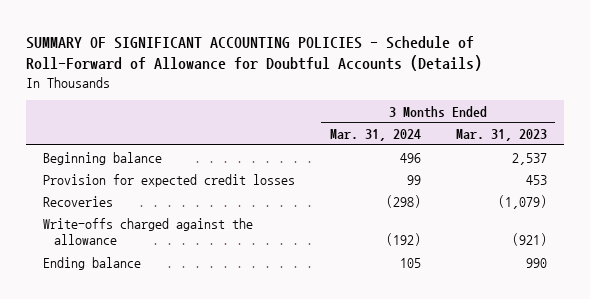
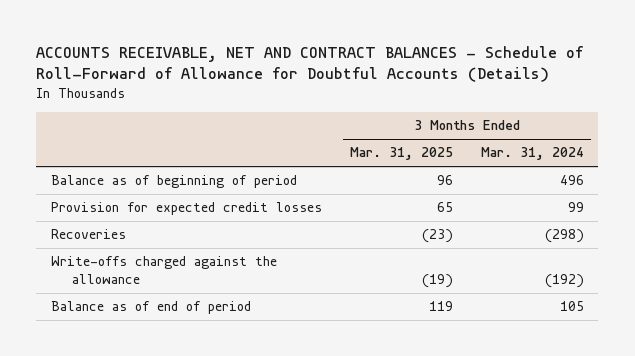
- SUMMARY OF SIGNIFICANT ACCOUNTING POLICIES - Schedule of Roll-Forward of Allowance for Doubtful Accounts (Details)
+ ACCOUNTS RECEIVABLE, NET AND CONTRACT BALANCES - Schedule of Roll-Forward of Allowance for Doubtful Accounts (Details)
- | 3 Months Ended Mar. 31, 2024 | 3 Months Ended Mar. 31, 2023
+ | 3 Months Ended Mar. 31, 2025 | 3 Months Ended Mar. 31, 2024
- Beginning balance | 496 | 2,537
+ Balance as of beginning of period | 96 | 496
- Ending balance | 105 | 990
+ Balance as of end of period | 119 | 105

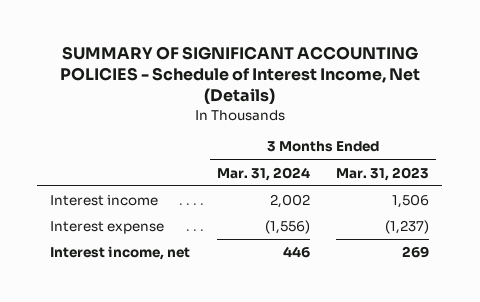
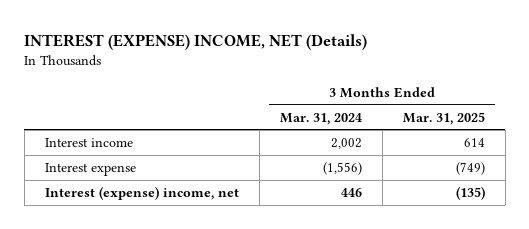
- SUMMARY OF SIGNIFICANT ACCOUNTING POLICIES - Schedule of Interest Income, Net (Details)
+ INTEREST (EXPENSE) INCOME, NET (Details)
- | 3 Months Ended Mar. 31, 2024 | 3 Months Ended Mar. 31, 2023
+ | 3 Months Ended Mar. 31, 2024 | 3 Months Ended Mar. 31, 2025
- Interest income, net | 446 | 269
+ Interest (expense) income, net | 446 | (135)

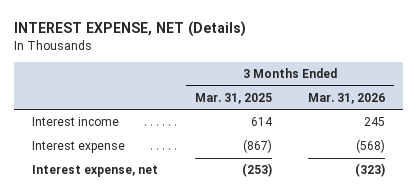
- INTEREST (EXPENSE) INCOME, NET (Details)
+ INTEREST EXPENSE, NET (Details)
- | 3 Months Ended Mar. 31, 2024 | 3 Months Ended Mar. 31, 2025
+ | 3 Months Ended Mar. 31, 2025 | 3 Months Ended Mar. 31, 2026
- Interest expense | (1,556) | (749)
- Interest (expense) income, net | 446 | (135)
+ Interest expense | (867) | (568)
+ Interest expense, net | (253) | (323)

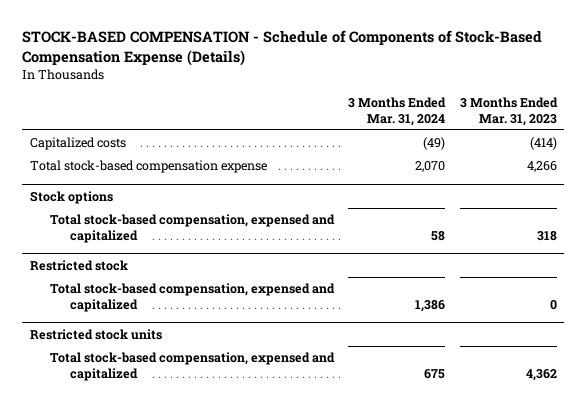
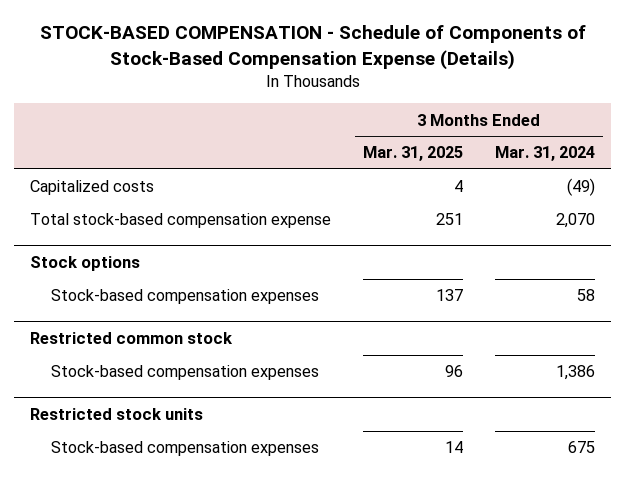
- | 3 Months Ended Mar. 31, 2024 | 3 Months Ended Mar. 31, 2023
+ | 3 Months Ended Mar. 31, 2025 | 3 Months Ended Mar. 31, 2024
@ Stock options
- Total stock-based compensation, expensed and capitalized | 58 | 318
- Restricted stock
- Total stock-based compensation, expensed and capitalized | 1,386 | 0
@ Stock options
+ Stock-based compensation expenses | 137 | 58
+ Restricted common stock
+ Stock-based compensation expenses | 96 | 1,386
@ Restricted stock units
- Total stock-based compensation, expensed and capitalized | 675 | 4,362
+ Stock-based compensation expenses | 14 | 675

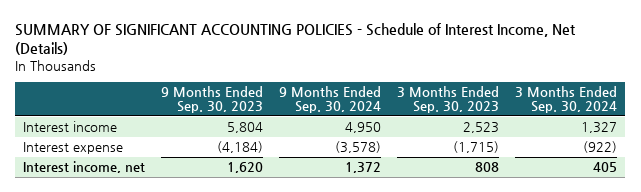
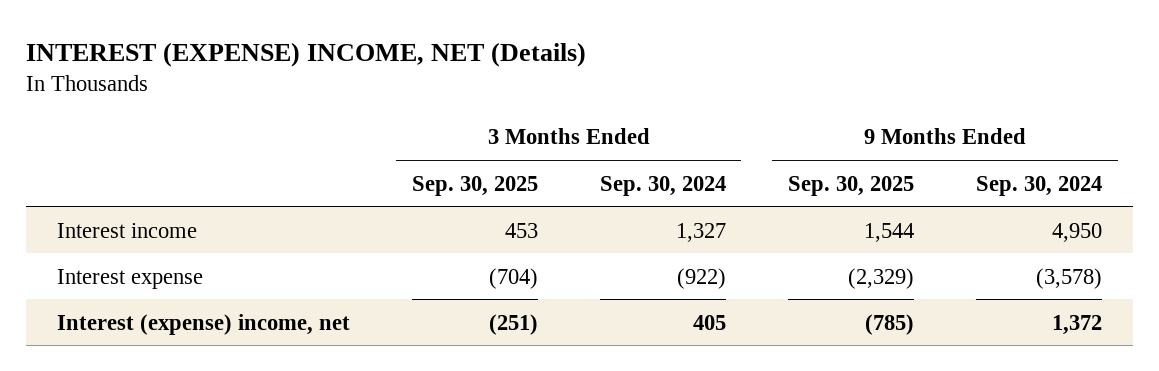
- SUMMARY OF SIGNIFICANT ACCOUNTING POLICIES - Schedule of Interest Income, Net (Details)
+ INTEREST (EXPENSE) INCOME, NET (Details)
- | 9 Months Ended Sep. 30, 2023 | 9 Months Ended Sep. 30, 2024 | 3 Months Ended Sep. 30, 2023 | 3 Months Ended Sep. 30, 2024
+ | 3 Months Ended Sep. 30, 2025 | 3 Months Ended Sep. 30, 2024 | 9 Months Ended Sep. 30, 2025 | 9 Months Ended Sep. 30, 2024
- Interest income, net | 1,620 | 1,372 | 808 | 405
+ Interest (expense) income, net | (251) | 405 | (785) | 1,372

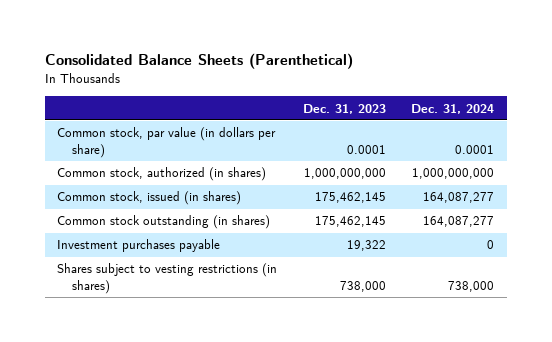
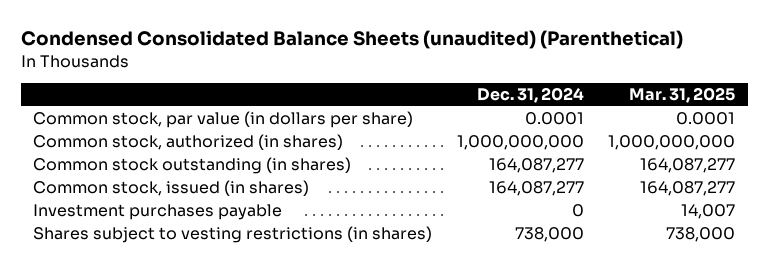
- Consolidated Balance Sheets (Parenthetical)
+ Condensed Consolidated Balance Sheets (unaudited) (Parenthetical)
- | Dec. 31, 2023 | Dec. 31, 2024
+ | Dec. 31, 2024 | Mar. 31, 2025
moved down: Common stock, issued (in shares) | 164,087,277 | 164,087,277

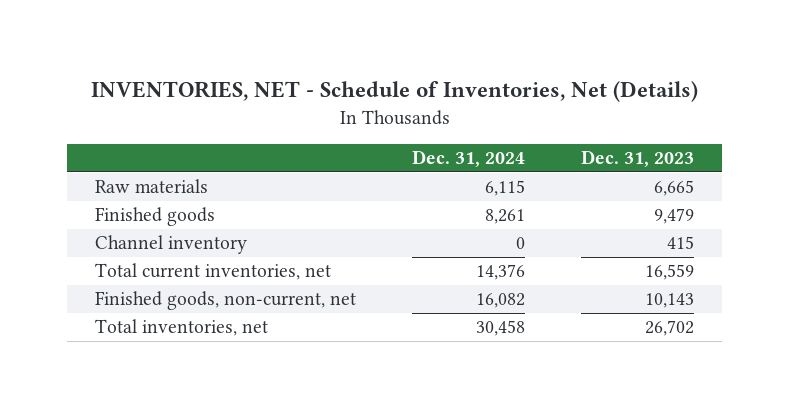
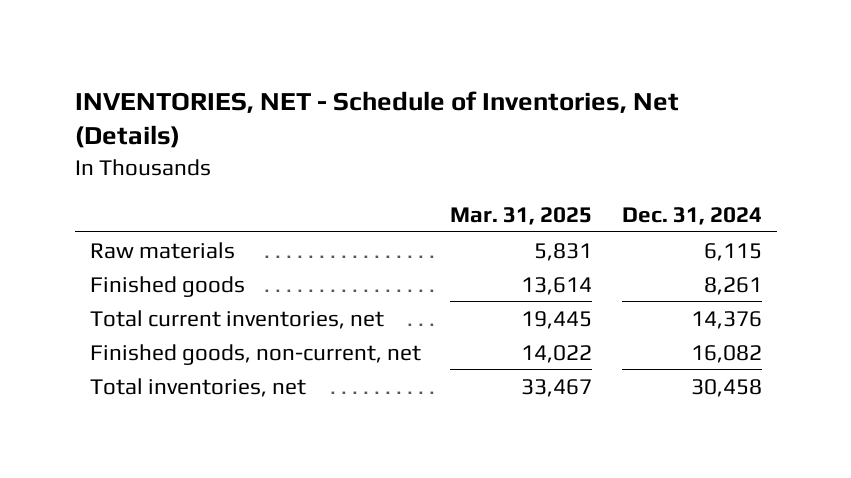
- | Dec. 31, 2024 | Dec. 31, 2023
+ | Mar. 31, 2025 | Dec. 31, 2024
- Channel inventory | 0 | 415

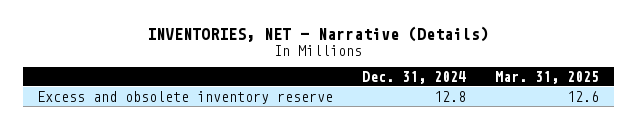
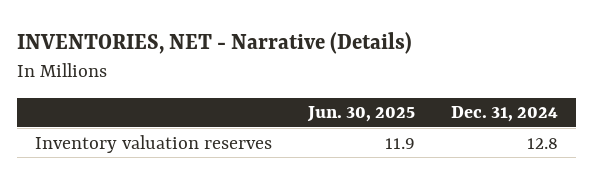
- | Dec. 31, 2024 | Mar. 31, 2025
+ | Jun. 30, 2025 | Dec. 31, 2024
- Excess and obsolete inventory reserve | 12.8 | 12.6
+ Inventory valuation reserves | 11.9 | 12.8

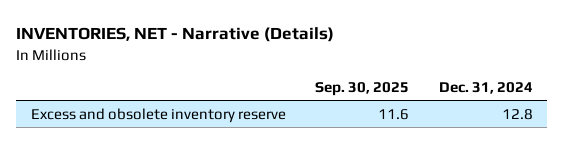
- | Jun. 30, 2025 | Dec. 31, 2024
+ | Sep. 30, 2025 | Dec. 31, 2024
- Inventory valuation reserves | 11.9 | 12.8
+ Excess and obsolete inventory reserve | 11.6 | 12.8

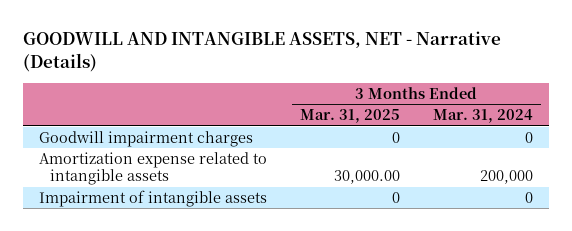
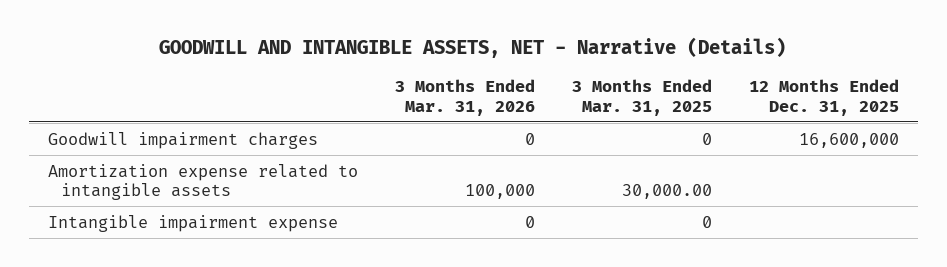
- | 3 Months Ended Mar. 31, 2025 | 3 Months Ended Mar. 31, 2024
+ | 3 Months Ended Mar. 31, 2026 | 3 Months Ended Mar. 31, 2025 | 12 Months Ended Dec. 31, 2025
- Impairment of intangible assets | 0 | 0
+ Intangible impairment expense | 0 | 0 |

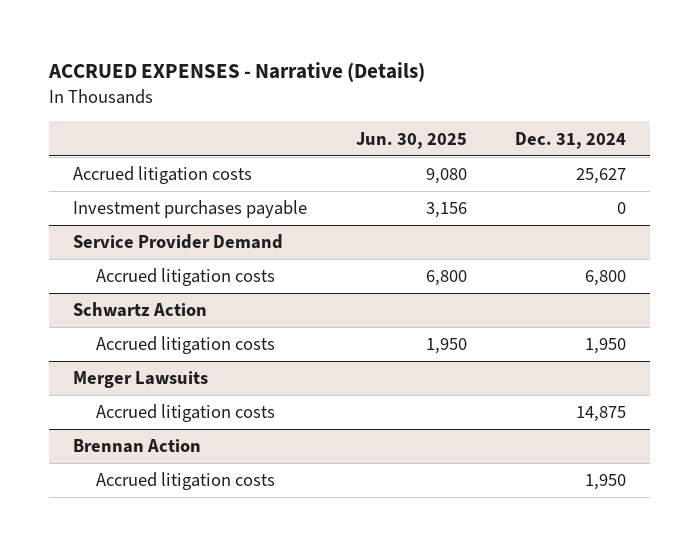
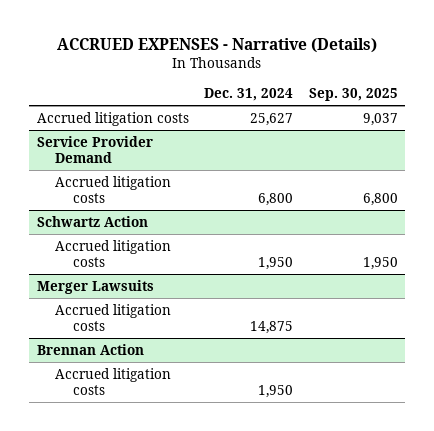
- | Jun. 30, 2025 | Dec. 31, 2024
+ | Dec. 31, 2024 | Sep. 30, 2025
- Investment purchases payable | 3,156 | 0

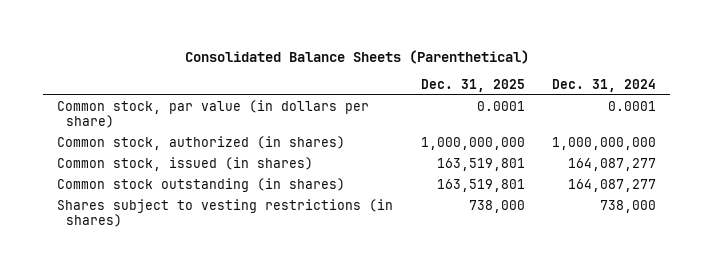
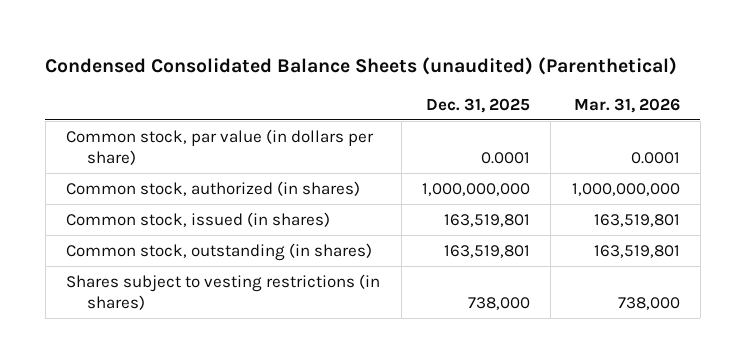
- Consolidated Balance Sheets (Parenthetical)
+ Condensed Consolidated Balance Sheets (unaudited) (Parenthetical)
- | Dec. 31, 2025 | Dec. 31, 2024
+ | Dec. 31, 2025 | Mar. 31, 2026
- Common stock outstanding (in shares) | 163,519,801 | 164,087,277
+ Common stock, outstanding (in shares) | 163,519,801 | 163,519,801

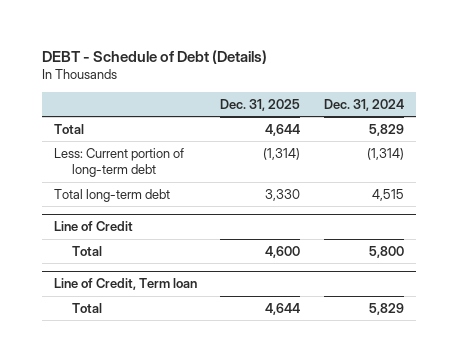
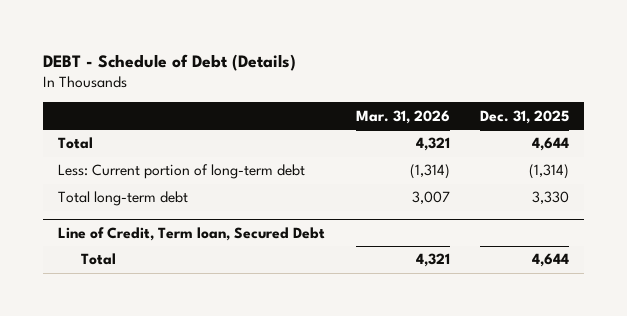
- | Dec. 31, 2025 | Dec. 31, 2024
+ | Mar. 31, 2026 | Dec. 31, 2025
- Line of Credit
- Total | 4,600 | 5,800
- Line of Credit, Term loan
+ Line of Credit, Term loan, Secured Debt

